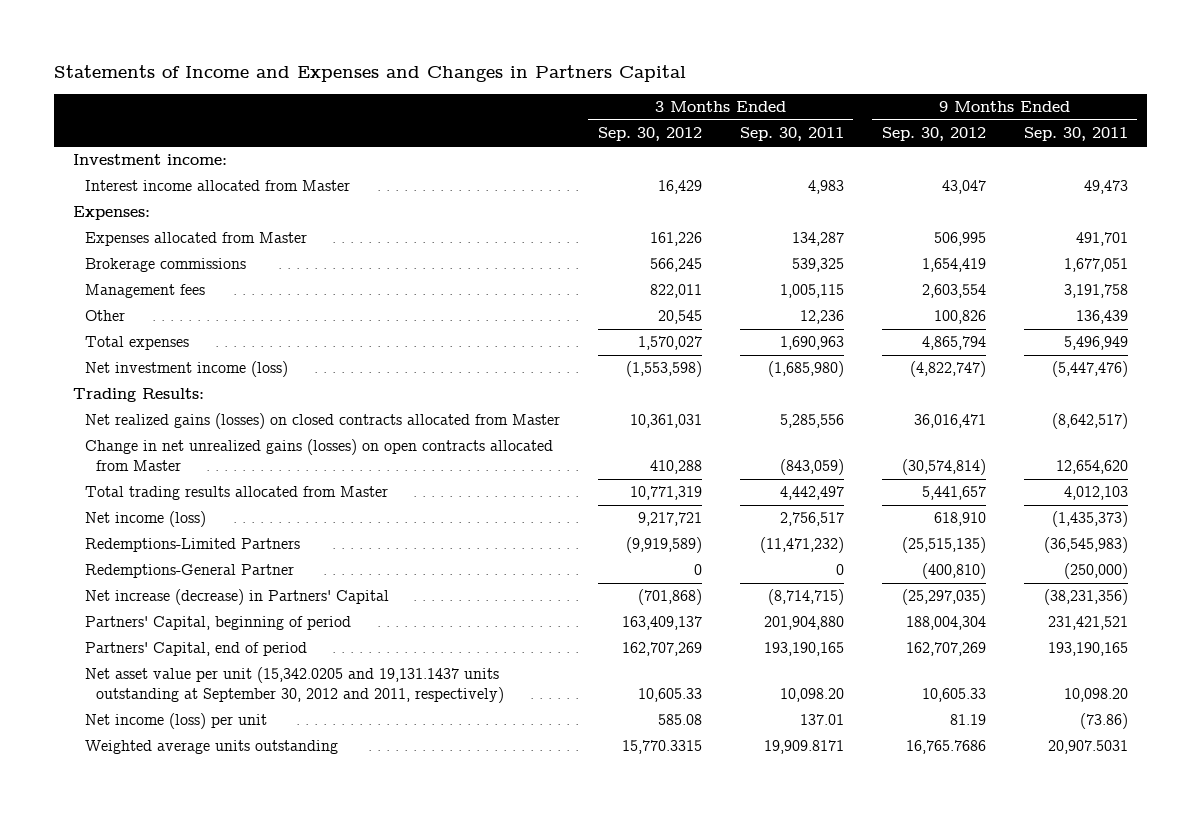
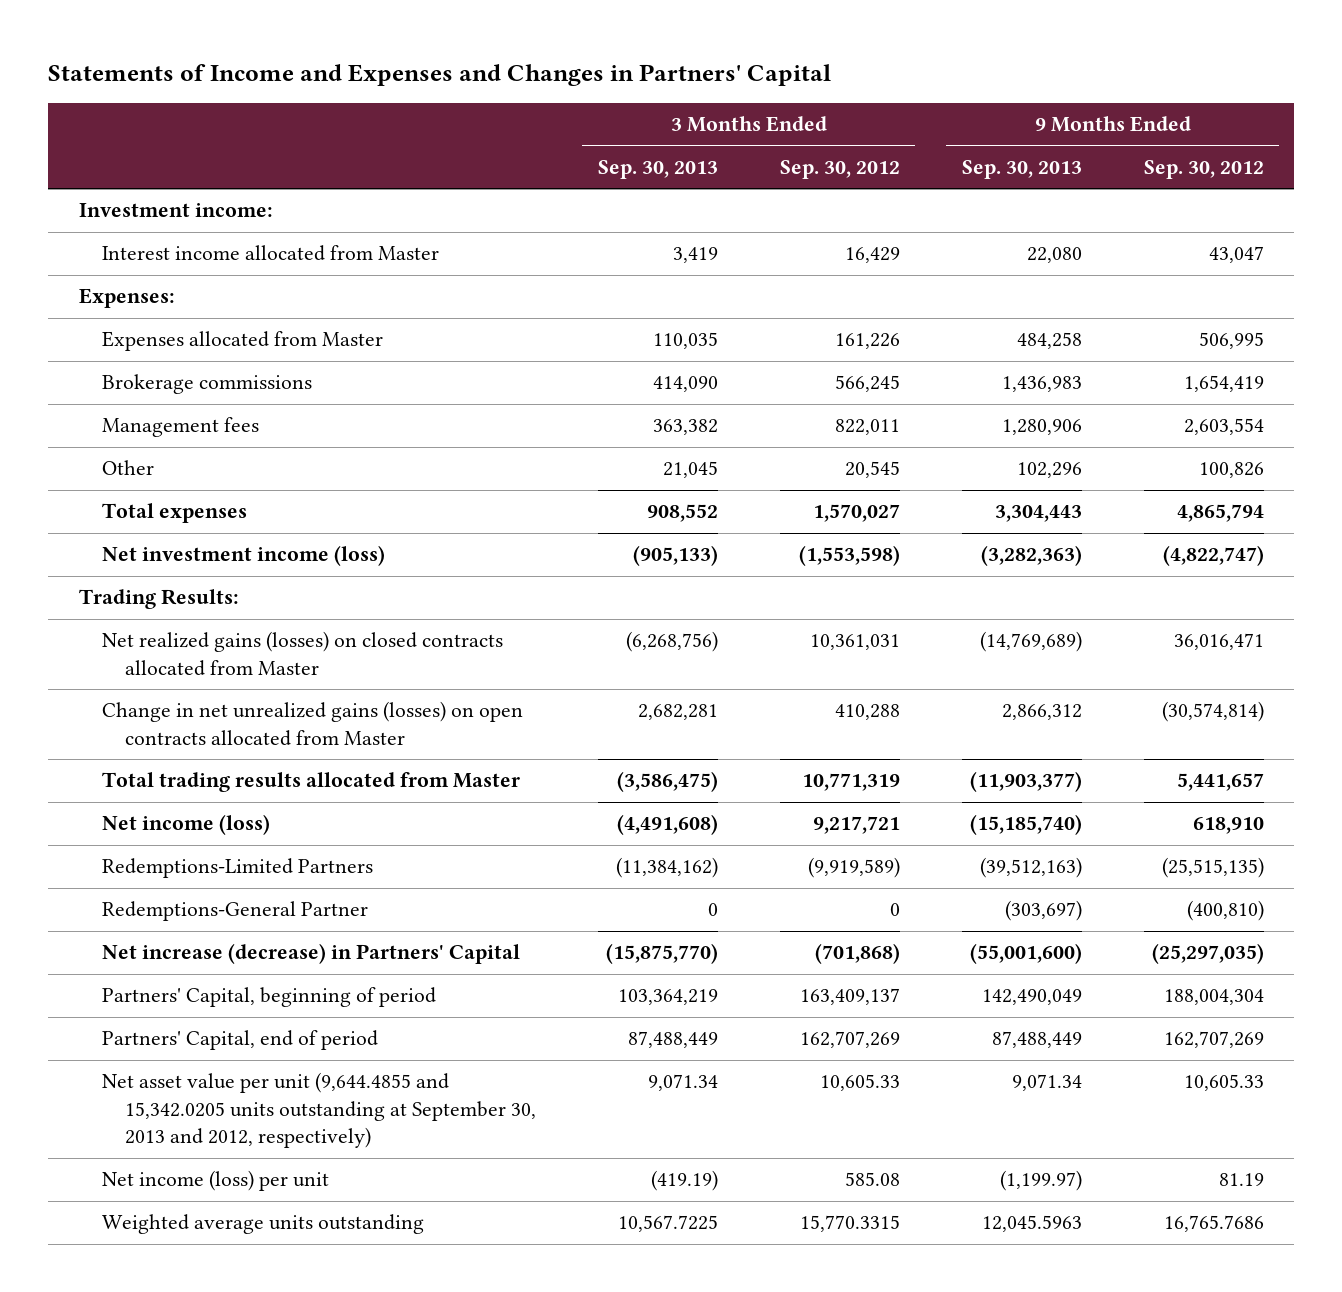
- Statements of Income and Expenses and Changes in Partners Capital
+ Statements of Income and Expenses and Changes in Partners' Capital
- | 3 Months Ended Sep. 30, 2012 | 3 Months Ended Sep. 30, 2011 | 9 Months Ended Sep. 30, 2012 | 9 Months Ended Sep. 30, 2011
+ | 3 Months Ended Sep. 30, 2013 | 3 Months Ended Sep. 30, 2012 | 9 Months Ended Sep. 30, 2013 | 9 Months Ended Sep. 30, 2012
- Net asset value per unit (15,342.0205 and 19,131.1437 units outstanding at September 30, 2012 and 2011, respectively) | 10,605.33 | 10,098.20 | 10,605.33 | 10,098.20
+ Net asset value per unit (9,644.4855 and 15,342.0205 units outstanding at September 30, 2013 and 2012, respectively) | 9,071.34 | 10,605.33 | 9,071.34 | 10,605.33

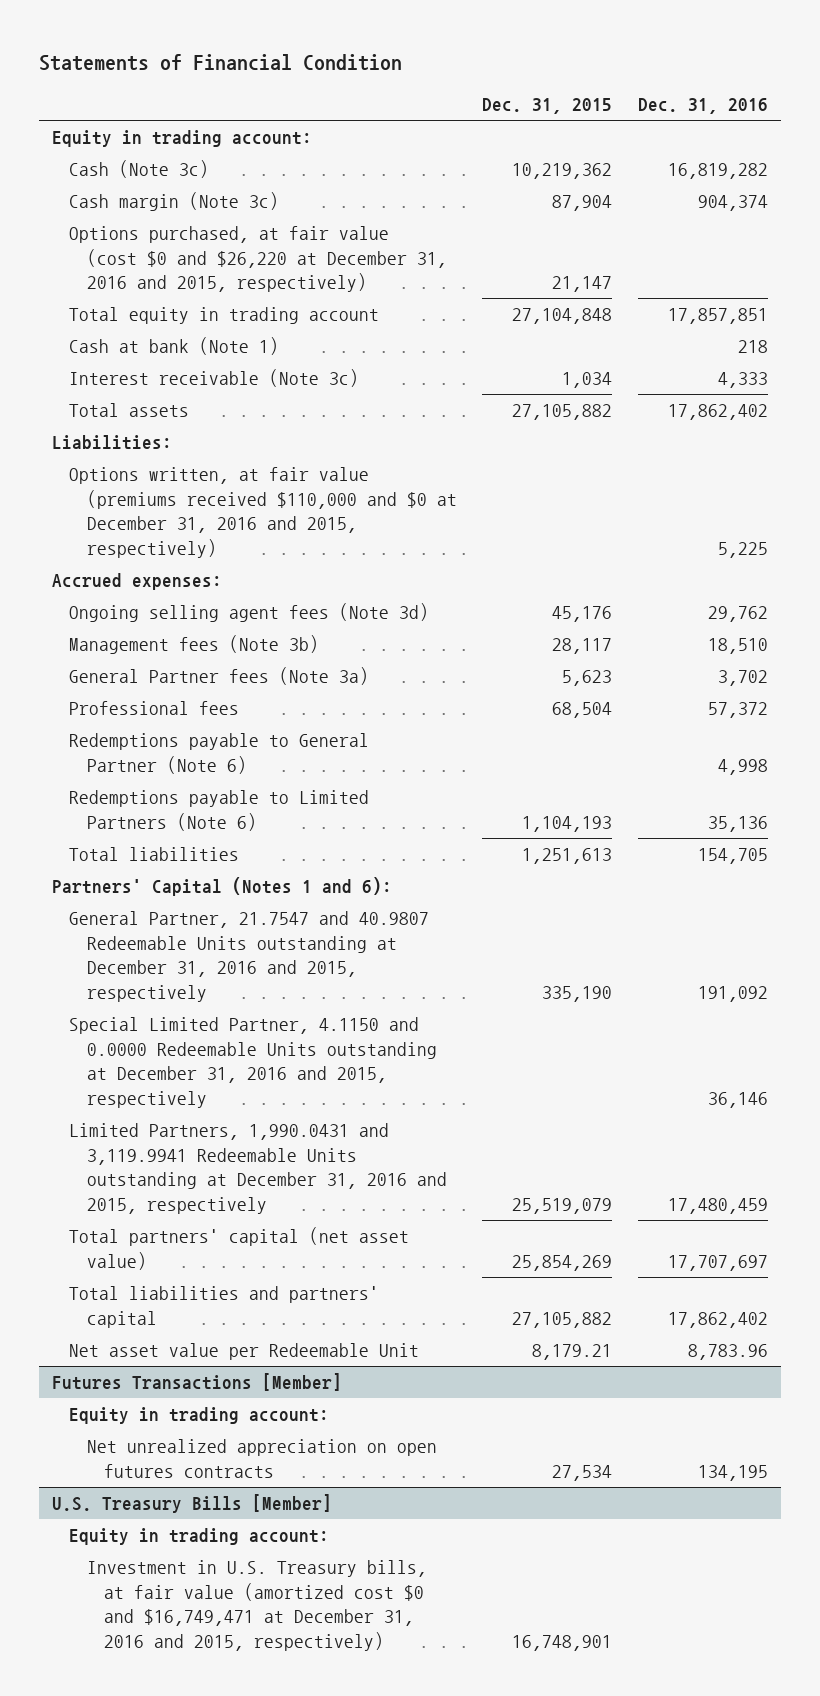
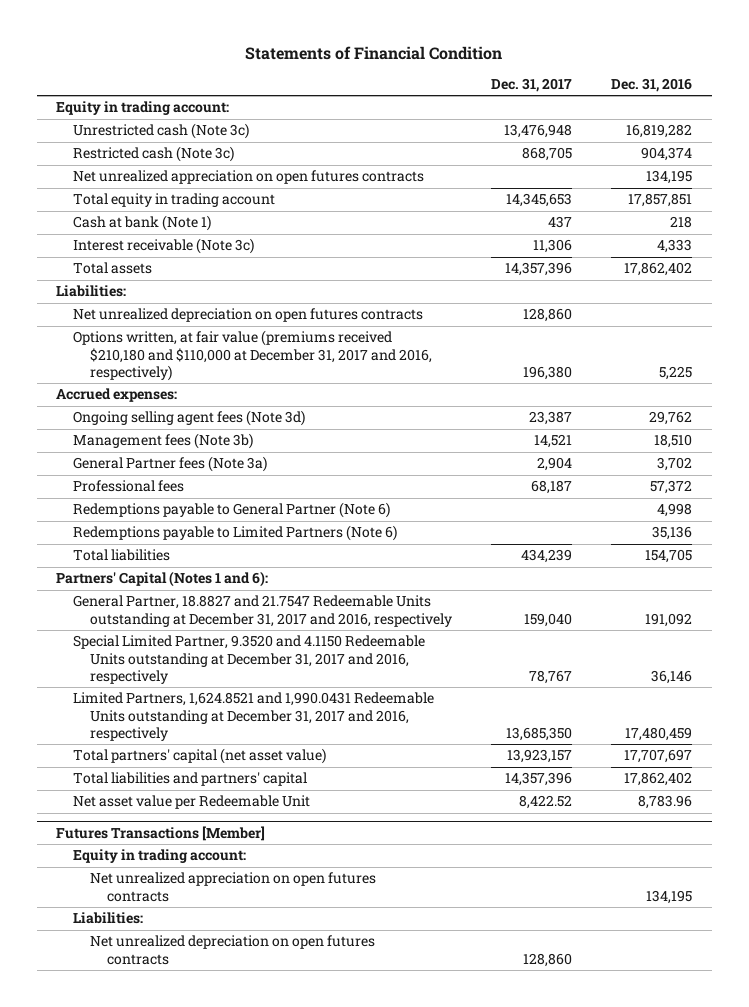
- | Dec. 31, 2015 | Dec. 31, 2016
+ | Dec. 31, 2017 | Dec. 31, 2016
- Cash (Note 3c) | 10,219,362 | 16,819,282
- Cash margin (Note 3c) | 87,904 | 904,374
- Options purchased, at fair value (cost $0 and $26,220 at December 31, 2016 and 2015, respectively) | 21,147 |
+ Unrestricted cash (Note 3c) | 13,476,948 | 16,819,282
+ Restricted cash (Note 3c) | 868,705 | 904,374
+ Net unrealized appreciation on open futures contracts | | 134,195
- Options written, at fair value (premiums received $110,000 and $0 at December 31, 2016 and 2015, respectively) | | 5,225
+ Net unrealized depreciation on open futures contracts | 128,860 |
+ Options written, at fair value (premiums received $210,180 and $110,000 at December 31, 2017 and 2016, respectively) | 196,380 | 5,225
- General Partner, 21.7547 and 40.9807 Redeemable Units outstanding at December 31, 2016 and 2015, respectively | 335,190 | 191,092
- Special Limited Partner, 4.1150 and 0.0000 Redeemable Units outstanding at December 31, 2016 and 2015, respectively | | 36,146
- Limited Partners, 1,990.0431 and 3,119.9941 Redeemable Units outstanding at December 31, 2016 and 2015, respectively | 25,519,079 | 17,480,459
+ General Partner, 18.8827 and 21.7547 Redeemable Units outstanding at December 31, 2017 and 2016, respectively | 159,040 | 191,092
+ Special Limited Partner, 9.3520 and 4.1150 Redeemable Units outstanding at December 31, 2017 and 2016, respectively | 78,767 | 36,146
+ Limited Partners, 1,624.8521 and 1,990.0431 Redeemable Units outstanding at December 31, 2017 and 2016, respectively | 13,685,350 | 17,480,459
- U.S. Treasury Bills [Member]
- Equity in trading account:
- Investment in U.S. Treasury bills, at fair value (amortized cost $0 and $16,749,471 at December 31, 2016 and 2015, respectively) | 16,748,901 |
@ Futures Transactions [Member]
+ Liabilities:
+ Net unrealized depreciation on open futures contracts | 128,860 |

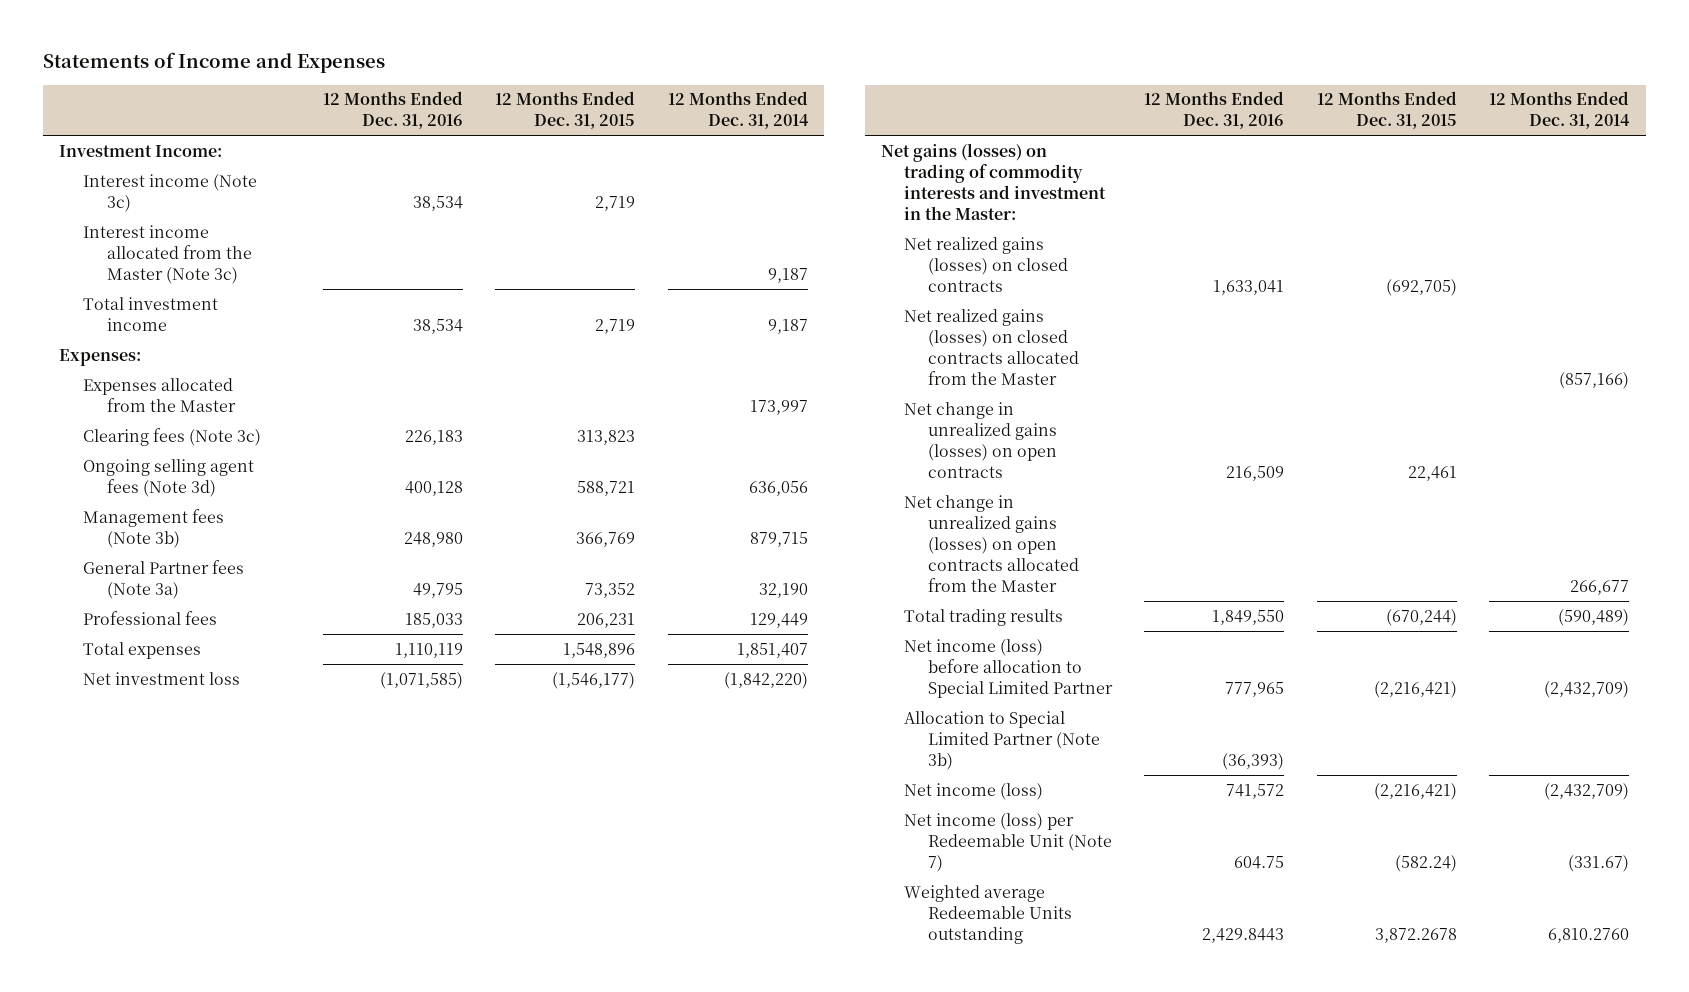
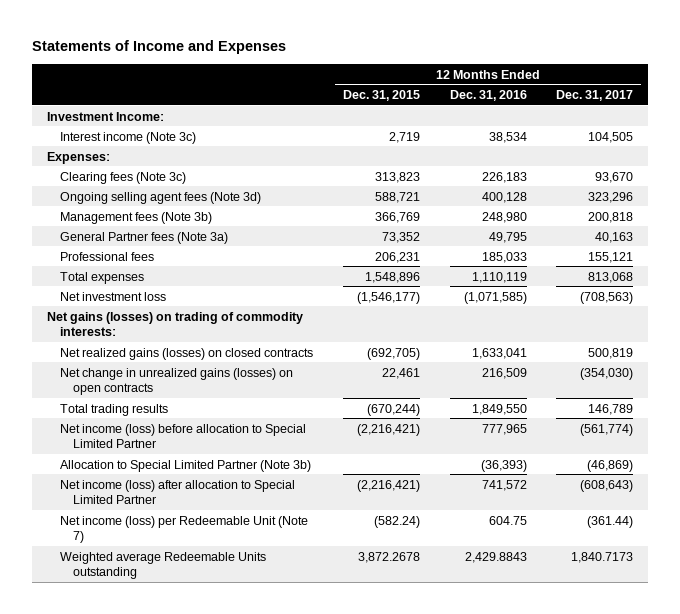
- | 12 Months Ended Dec. 31, 2016 | 12 Months Ended Dec. 31, 2015 | 12 Months Ended Dec. 31, 2014
+ | 12 Months Ended Dec. 31, 2015 | 12 Months Ended Dec. 31, 2016 | 12 Months Ended Dec. 31, 2017
- Interest income allocated from the Master (Note 3c) | | | 9,187
- Total investment income | 38,534 | 2,719 | 9,187
- Expenses allocated from the Master | | | 173,997
- Net gains (losses) on trading of commodity interests and investment in the Master:
+ Net gains (losses) on trading of commodity interests:
- Net realized gains (losses) on closed contracts allocated from the Master | | | (857,166)
- Net change in unrealized gains (losses) on open contracts allocated from the Master | | | 266,677
- Net income (loss) | 741,572 | (2,216,421) | (2,432,709)
+ Net income (loss) after allocation to Special Limited Partner | (2,216,421) | 741,572 | (608,643)
- Weighted average Redeemable Units outstanding | 2,429.8443 | 3,872.2678 | 6,810.2760
+ Weighted average Redeemable Units outstanding | 3,872.2678 | 2,429.8843 | 1,840.7173

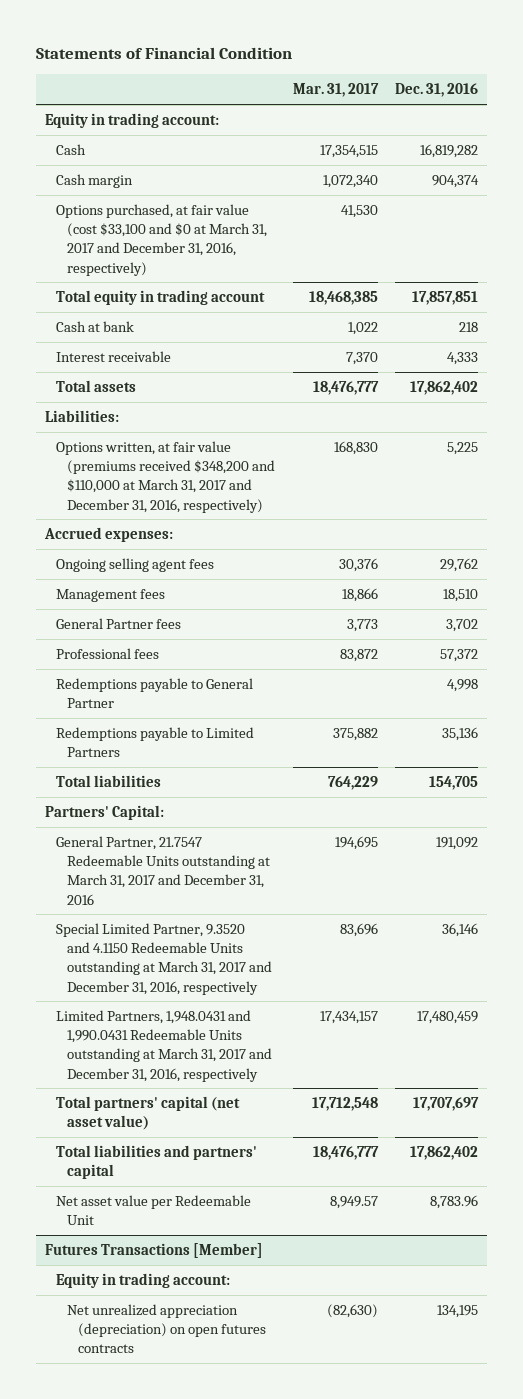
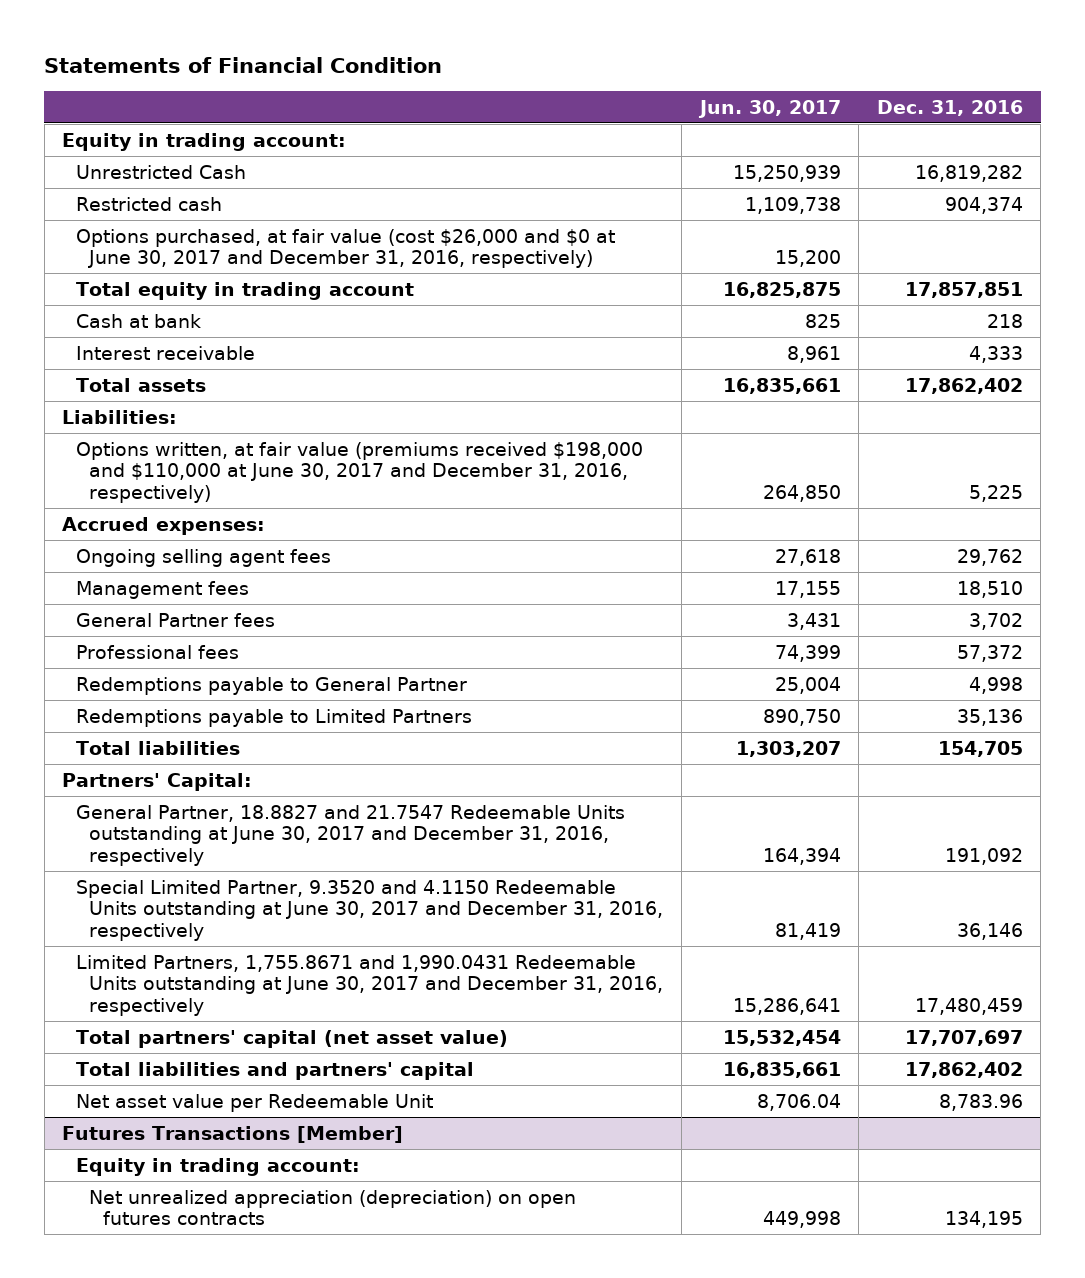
- | Mar. 31, 2017 | Dec. 31, 2016
+ | Jun. 30, 2017 | Dec. 31, 2016
- Cash | 17,354,515 | 16,819,282
- Cash margin | 1,072,340 | 904,374
- Options purchased, at fair value (cost $33,100 and $0 at March 31, 2017 and December 31, 2016, respectively) | 41,530 |
+ Unrestricted Cash | 15,250,939 | 16,819,282
+ Restricted cash | 1,109,738 | 904,374
+ Options purchased, at fair value (cost $26,000 and $0 at June 30, 2017 and December 31, 2016, respectively) | 15,200 |
- Options written, at fair value (premiums received $348,200 and $110,000 at March 31, 2017 and December 31, 2016, respectively) | 168,830 | 5,225
+ Options written, at fair value (premiums received $198,000 and $110,000 at June 30, 2017 and December 31, 2016, respectively) | 264,850 | 5,225
- General Partner, 21.7547 Redeemable Units outstanding at March 31, 2017 and December 31, 2016 | 194,695 | 191,092
- Special Limited Partner, 9.3520 and 4.1150 Redeemable Units outstanding at March 31, 2017 and December 31, 2016, respectively | 83,696 | 36,146
- Limited Partners, 1,948.0431 and 1,990.0431 Redeemable Units outstanding at March 31, 2017 and December 31, 2016, respectively | 17,434,157 | 17,480,459
+ General Partner, 18.8827 and 21.7547 Redeemable Units outstanding at June 30, 2017 and December 31, 2016, respectively | 164,394 | 191,092
+ Special Limited Partner, 9.3520 and 4.1150 Redeemable Units outstanding at June 30, 2017 and December 31, 2016, respectively | 81,419 | 36,146
+ Limited Partners, 1,755.8671 and 1,990.0431 Redeemable Units outstanding at June 30, 2017 and December 31, 2016, respectively | 15,286,641 | 17,480,459

